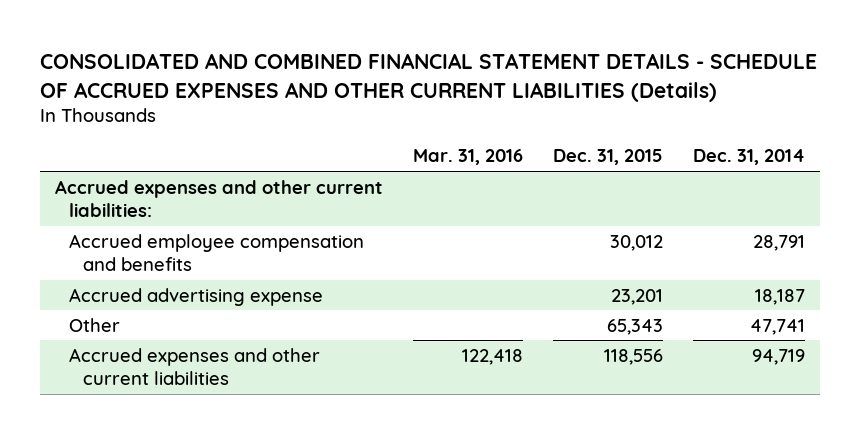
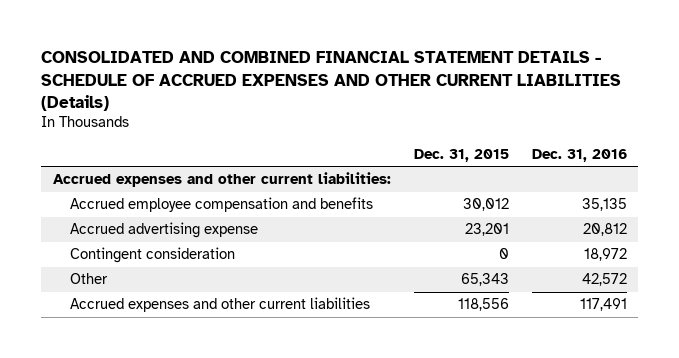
- | Mar. 31, 2016 | Dec. 31, 2015 | Dec. 31, 2014
+ | Dec. 31, 2015 | Dec. 31, 2016
+ Contingent consideration | 0 | 18,972

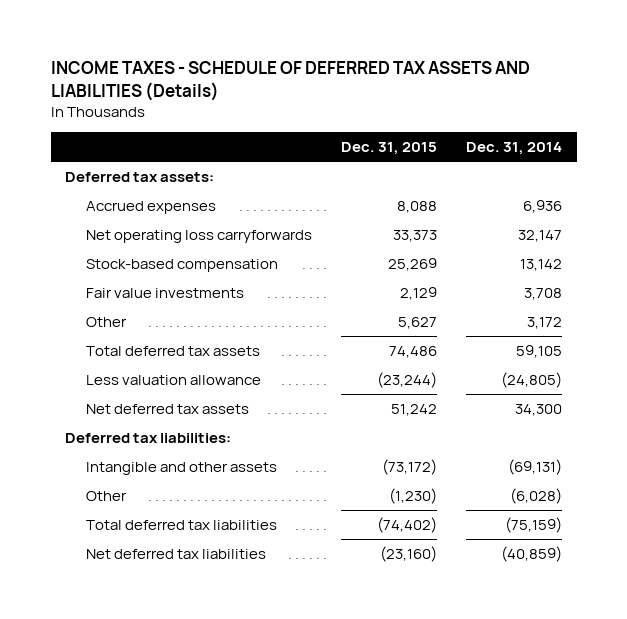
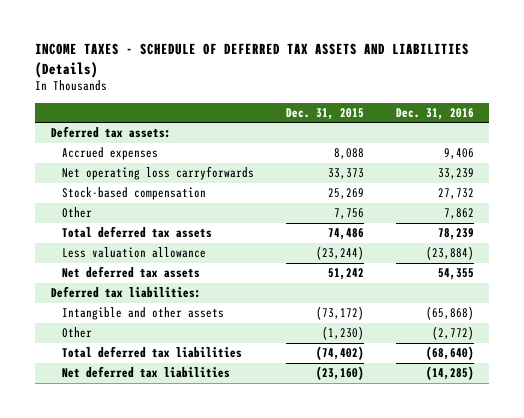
- | Dec. 31, 2015 | Dec. 31, 2014
+ | Dec. 31, 2015 | Dec. 31, 2016
- Fair value investments | 2,129 | 3,708
- Other | 5,627 | 3,172
+ Other | 7,756 | 7,862

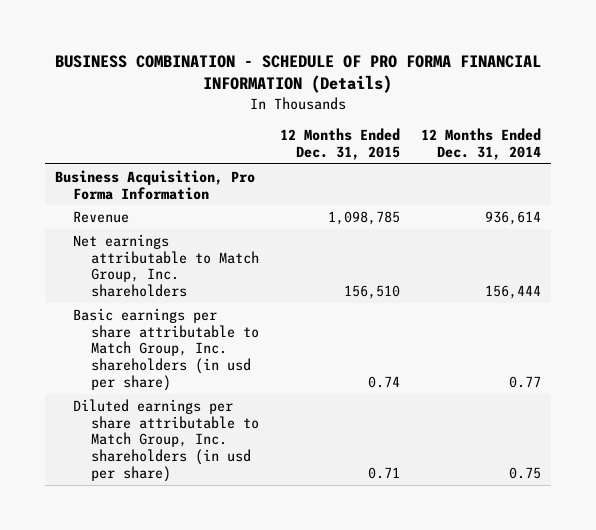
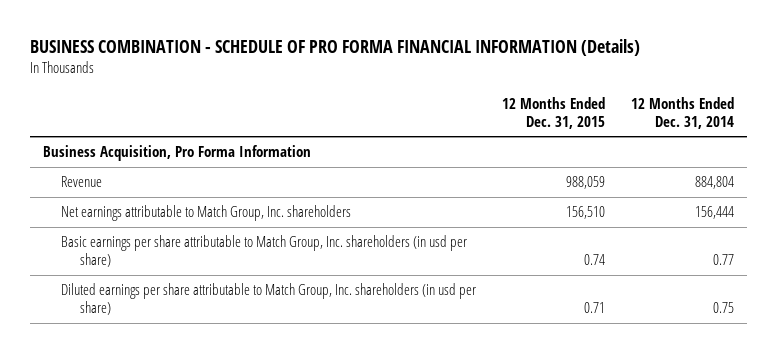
- Revenue | 1,098,785 | 936,614
+ Revenue | 988,059 | 884,804

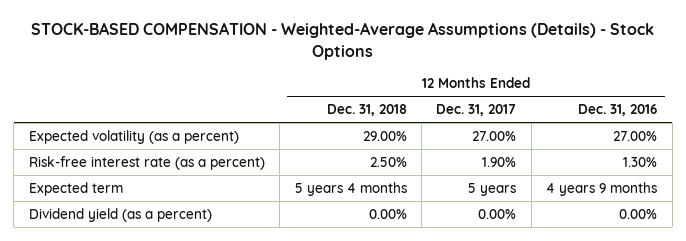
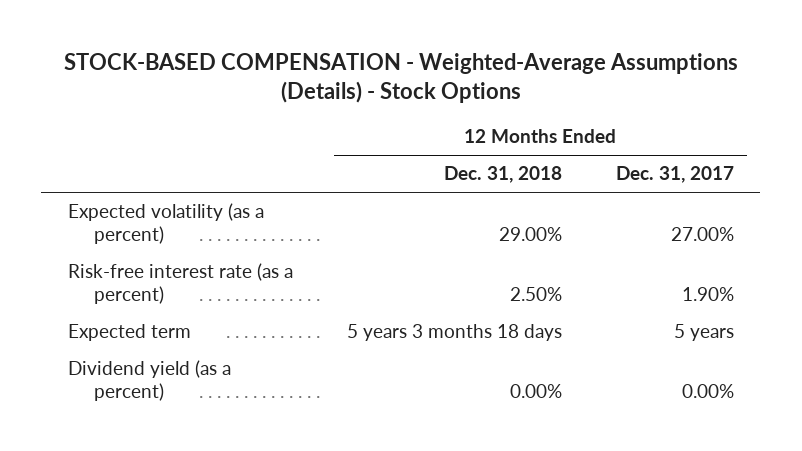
- | 12 Months Ended Dec. 31, 2018 | 12 Months Ended Dec. 31, 2017 | 12 Months Ended Dec. 31, 2016
+ | 12 Months Ended Dec. 31, 2018 | 12 Months Ended Dec. 31, 2017
- Expected term | 5 years 4 months | 5 years | 4 years 9 months
+ Expected term | 5 years 3 months 18 days | 5 years

